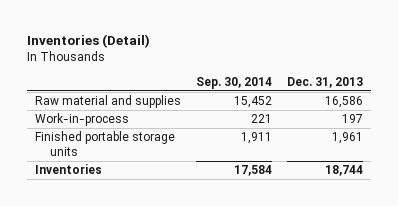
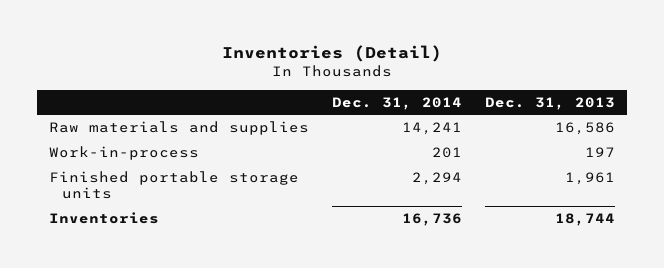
- | Sep. 30, 2014 | Dec. 31, 2013
+ | Dec. 31, 2014 | Dec. 31, 2013
- Raw material and supplies | 15,452 | 16,586
+ Raw materials and supplies | 14,241 | 16,586

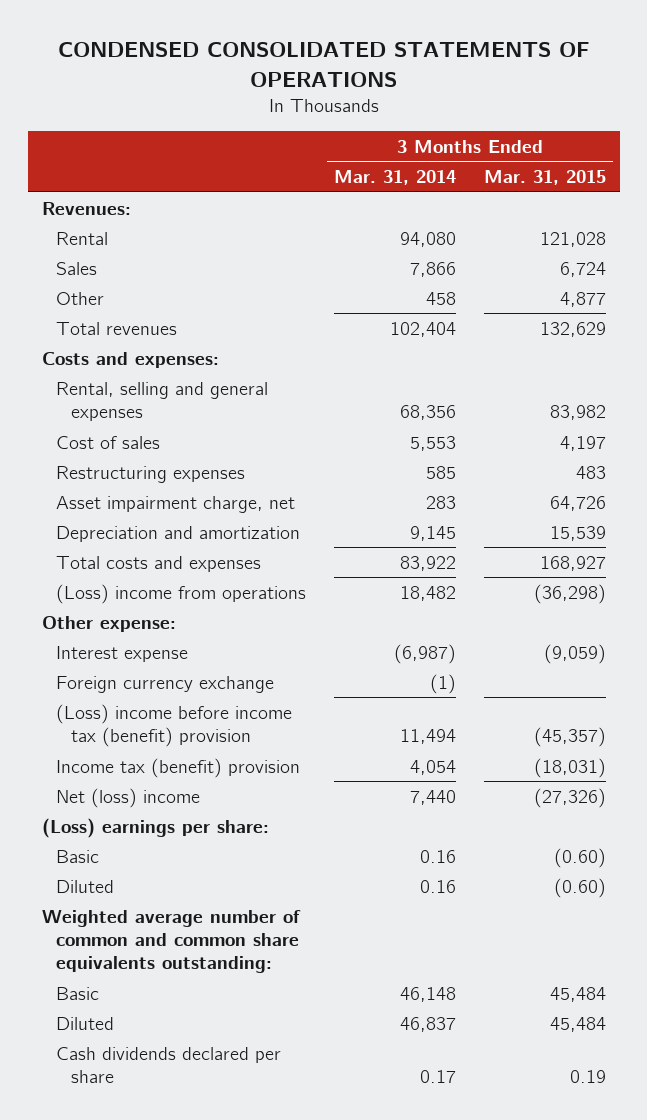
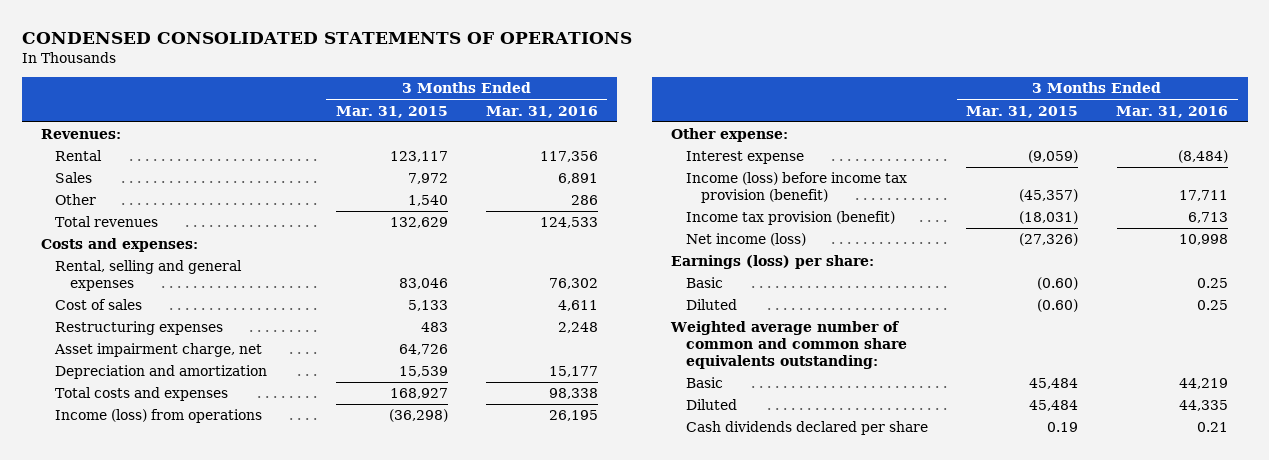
- | 3 Months Ended Mar. 31, 2014 | 3 Months Ended Mar. 31, 2015
+ | 3 Months Ended Mar. 31, 2015 | 3 Months Ended Mar. 31, 2016
- Rental | 94,080 | 121,028
- Sales | 7,866 | 6,724
- Other | 458 | 4,877
+ Rental | 123,117 | 117,356
+ Sales | 7,972 | 6,891
+ Other | 1,540 | 286
- Rental, selling and general expenses | 68,356 | 83,982
- Cost of sales | 5,553 | 4,197
+ Rental, selling and general expenses | 83,046 | 76,302
+ Cost of sales | 5,133 | 4,611
- (Loss) income from operations | 18,482 | (36,298)
+ Income (loss) from operations | (36,298) | 26,195
- Foreign currency exchange | (1) |
- (Loss) income before income tax (benefit) provision | 11,494 | (45,357)
- Income tax (benefit) provision | 4,054 | (18,031)
- Net (loss) income | 7,440 | (27,326)
- (Loss) earnings per share:
+ Income (loss) before income tax provision (benefit) | (45,357) | 17,711
+ Income tax provision (benefit) | (18,031) | 6,713
+ Net income (loss) | (27,326) | 10,998
+ Earnings (loss) per share:

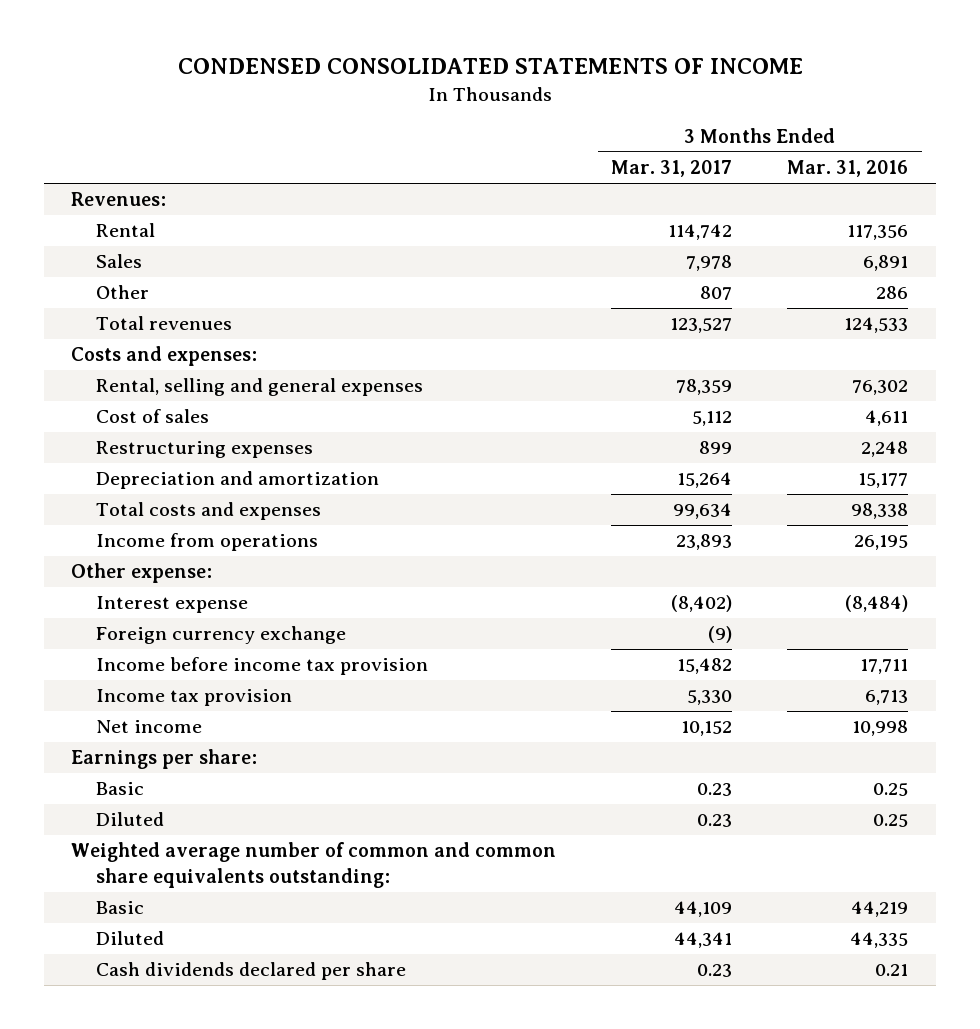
- CONDENSED CONSOLIDATED STATEMENTS OF OPERATIONS
+ CONDENSED CONSOLIDATED STATEMENTS OF INCOME
- | 3 Months Ended Mar. 31, 2015 | 3 Months Ended Mar. 31, 2016
+ | 3 Months Ended Mar. 31, 2017 | 3 Months Ended Mar. 31, 2016
- Asset impairment charge, net | 64,726 |
- Income (loss) from operations | (36,298) | 26,195
+ Income from operations | 23,893 | 26,195
- Income (loss) before income tax provision (benefit) | (45,357) | 17,711
- Income tax provision (benefit) | (18,031) | 6,713
- Net income (loss) | (27,326) | 10,998
- Earnings (loss) per share:
+ Foreign currency exchange | (9) |
+ Income before income tax provision | 15,482 | 17,711
+ Income tax provision | 5,330 | 6,713
+ Net income | 10,152 | 10,998
+ Earnings per share:

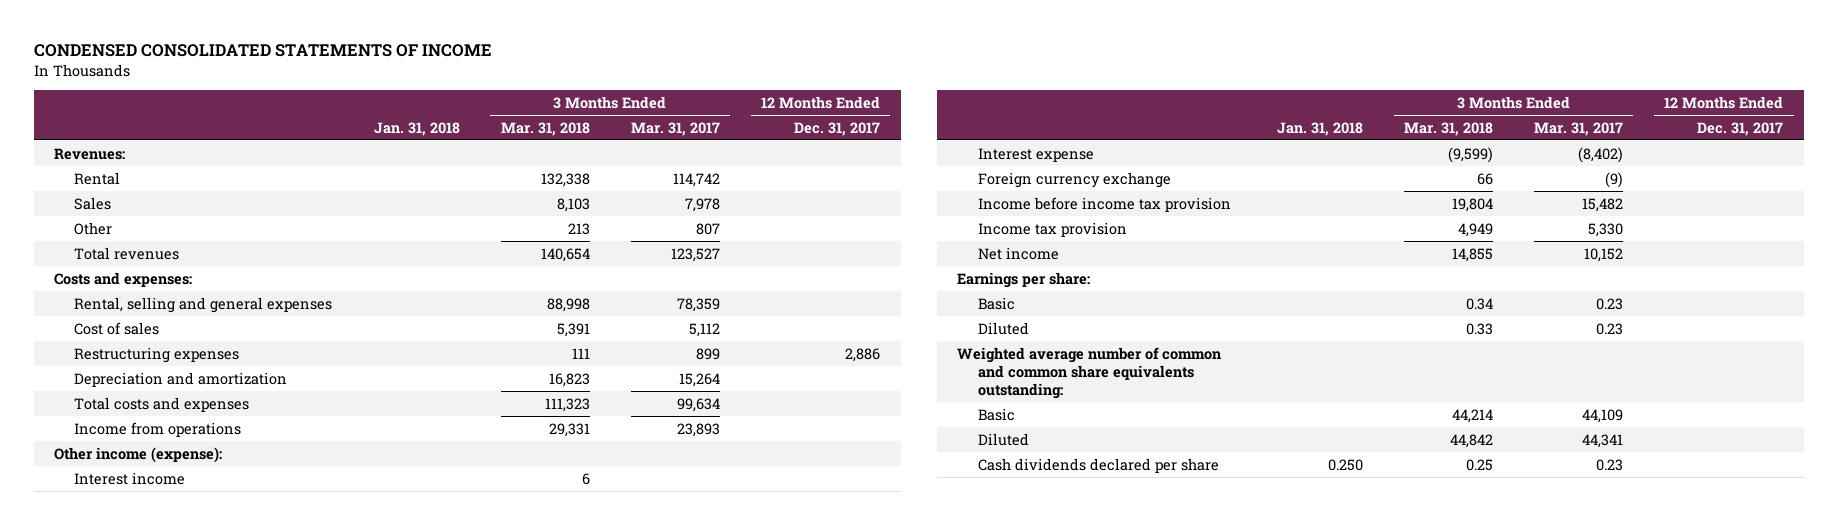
- | 3 Months Ended Mar. 31, 2017 | 3 Months Ended Mar. 31, 2016
+ | Jan. 31, 2018 | 3 Months Ended Mar. 31, 2018 | 3 Months Ended Mar. 31, 2017 | 12 Months Ended Dec. 31, 2017
- Other expense:
+ Other income (expense):
+ Interest income | | 6 | |

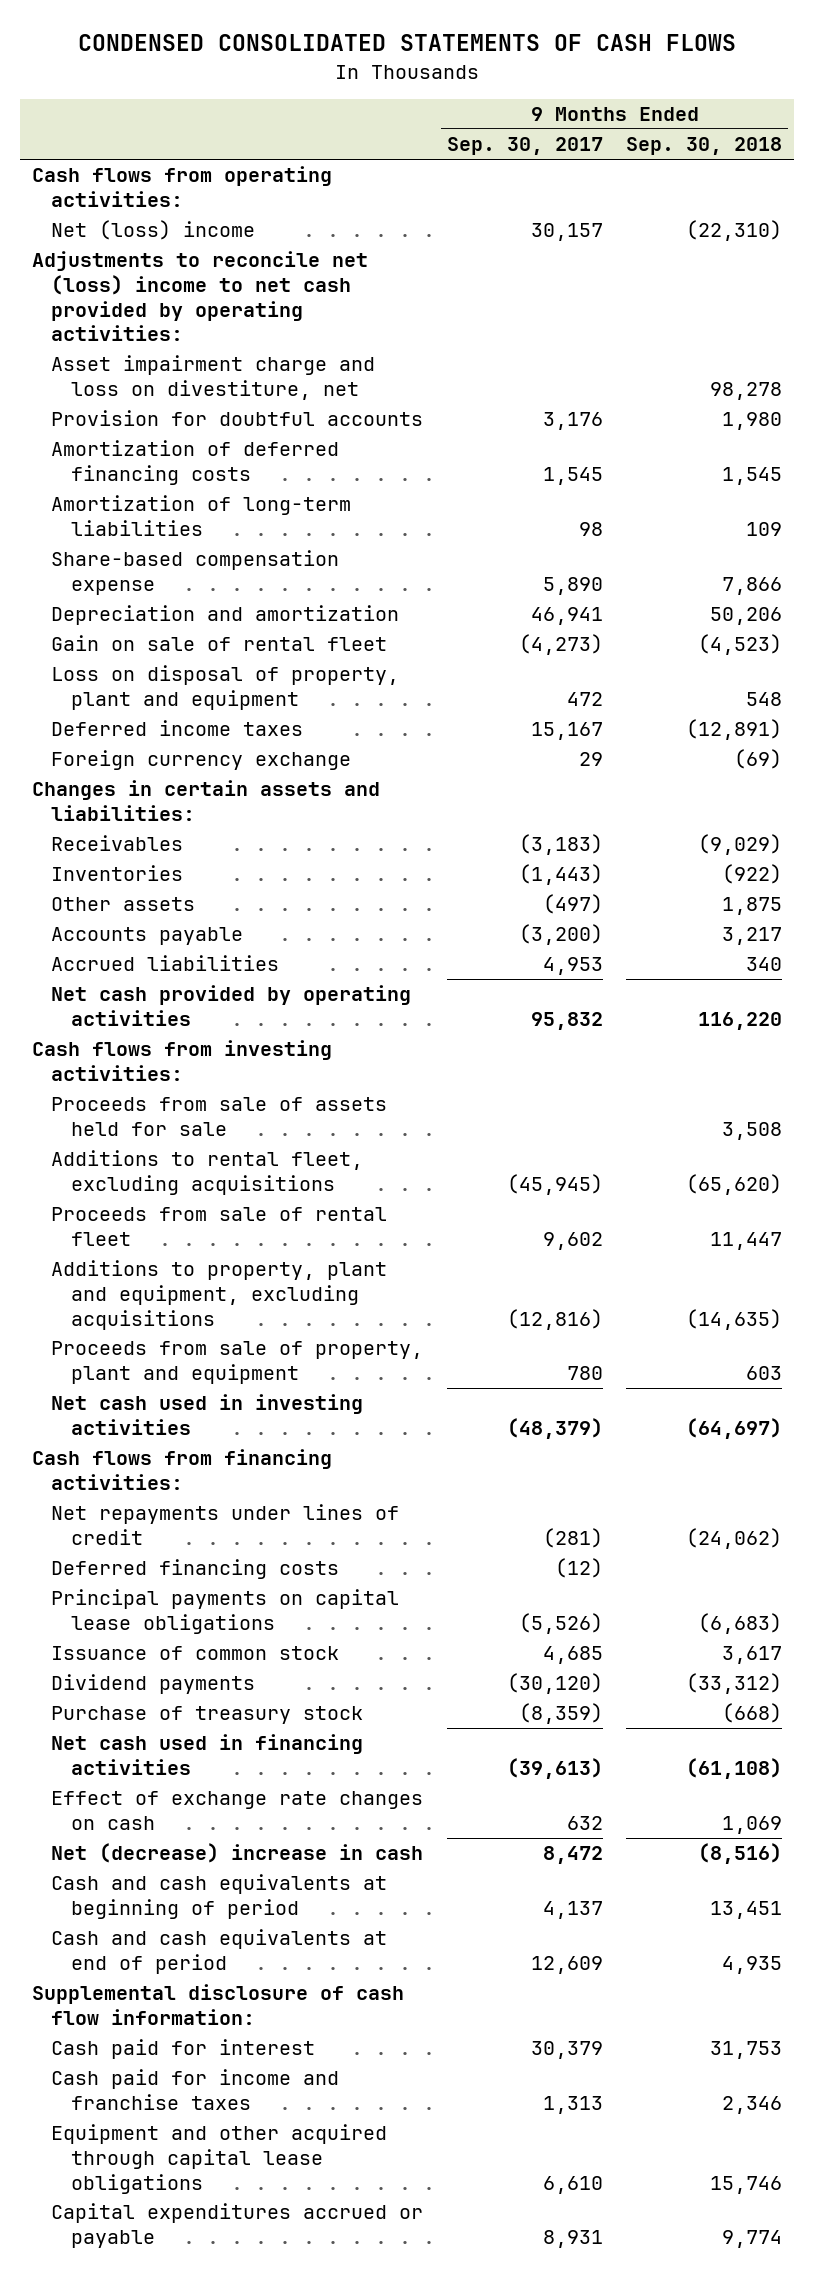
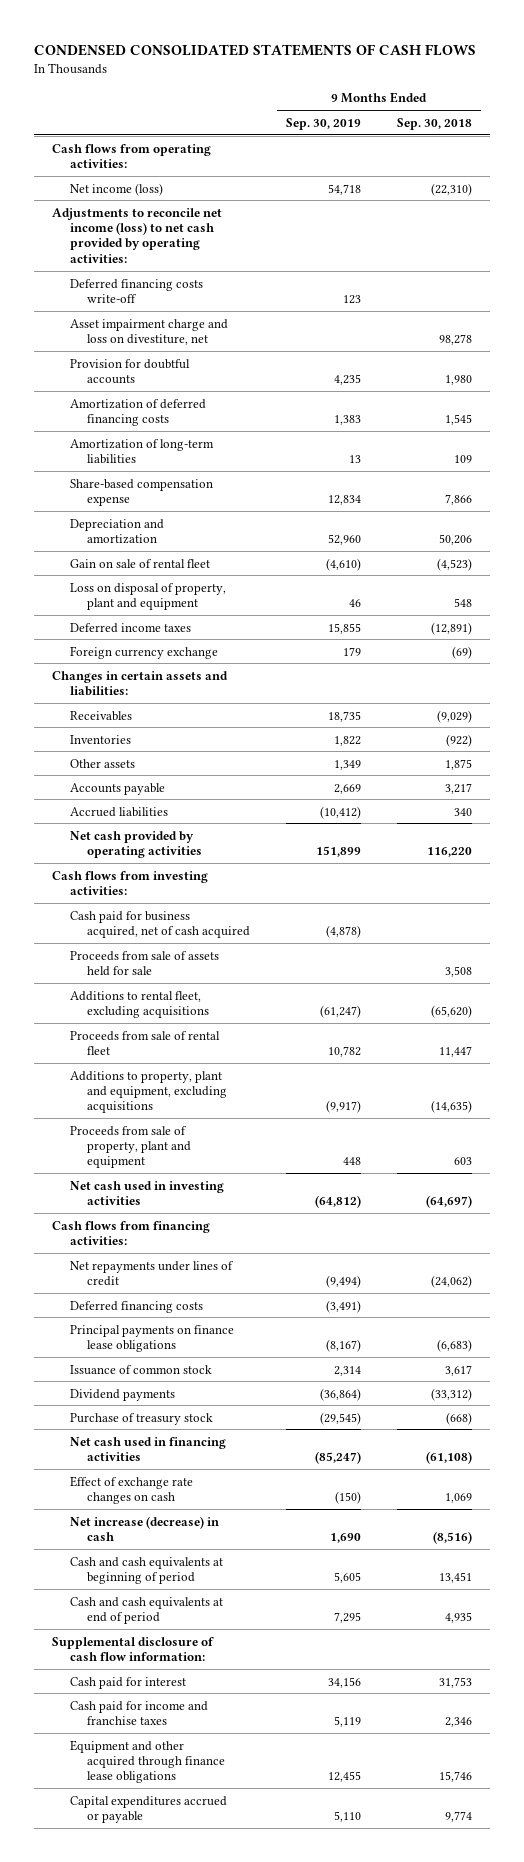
- | 9 Months Ended Sep. 30, 2017 | 9 Months Ended Sep. 30, 2018
+ | 9 Months Ended Sep. 30, 2019 | 9 Months Ended Sep. 30, 2018
- Net (loss) income | 30,157 | (22,310)
- Adjustments to reconcile net (loss) income to net cash provided by operating activities:
+ Net income (loss) | 54,718 | (22,310)
+ Adjustments to reconcile net income (loss) to net cash provided by operating activities:
+ Deferred financing costs write-off | 123 |
+ Cash paid for business acquired, net of cash acquired | (4,878) |
- Principal payments on capital lease obligations | (5,526) | (6,683)
+ Principal payments on finance lease obligations | (8,167) | (6,683)
- Net (decrease) increase in cash | 8,472 | (8,516)
+ Net increase (decrease) in cash | 1,690 | (8,516)
- Equipment and other acquired through capital lease obligations | 6,610 | 15,746
+ Equipment and other acquired through finance lease obligations | 12,455 | 15,746

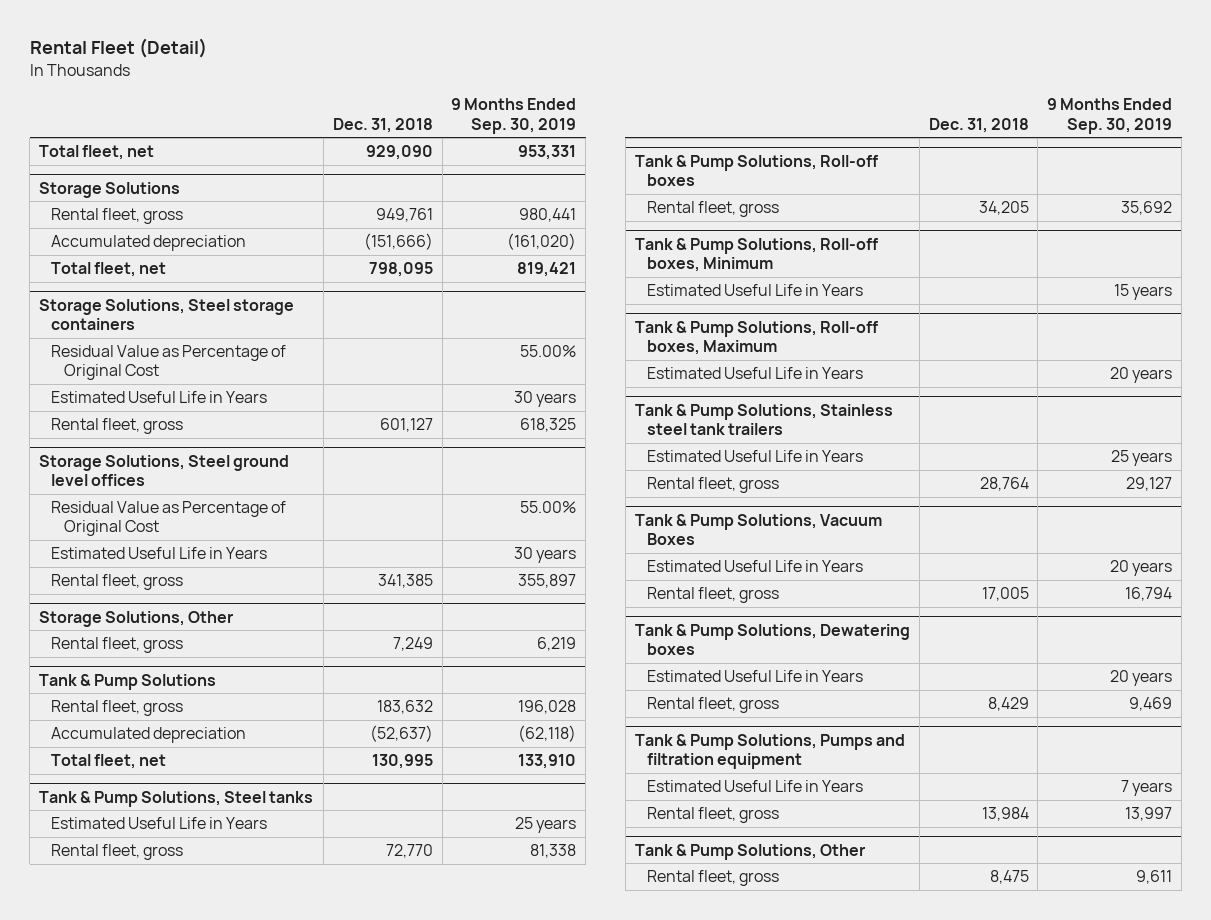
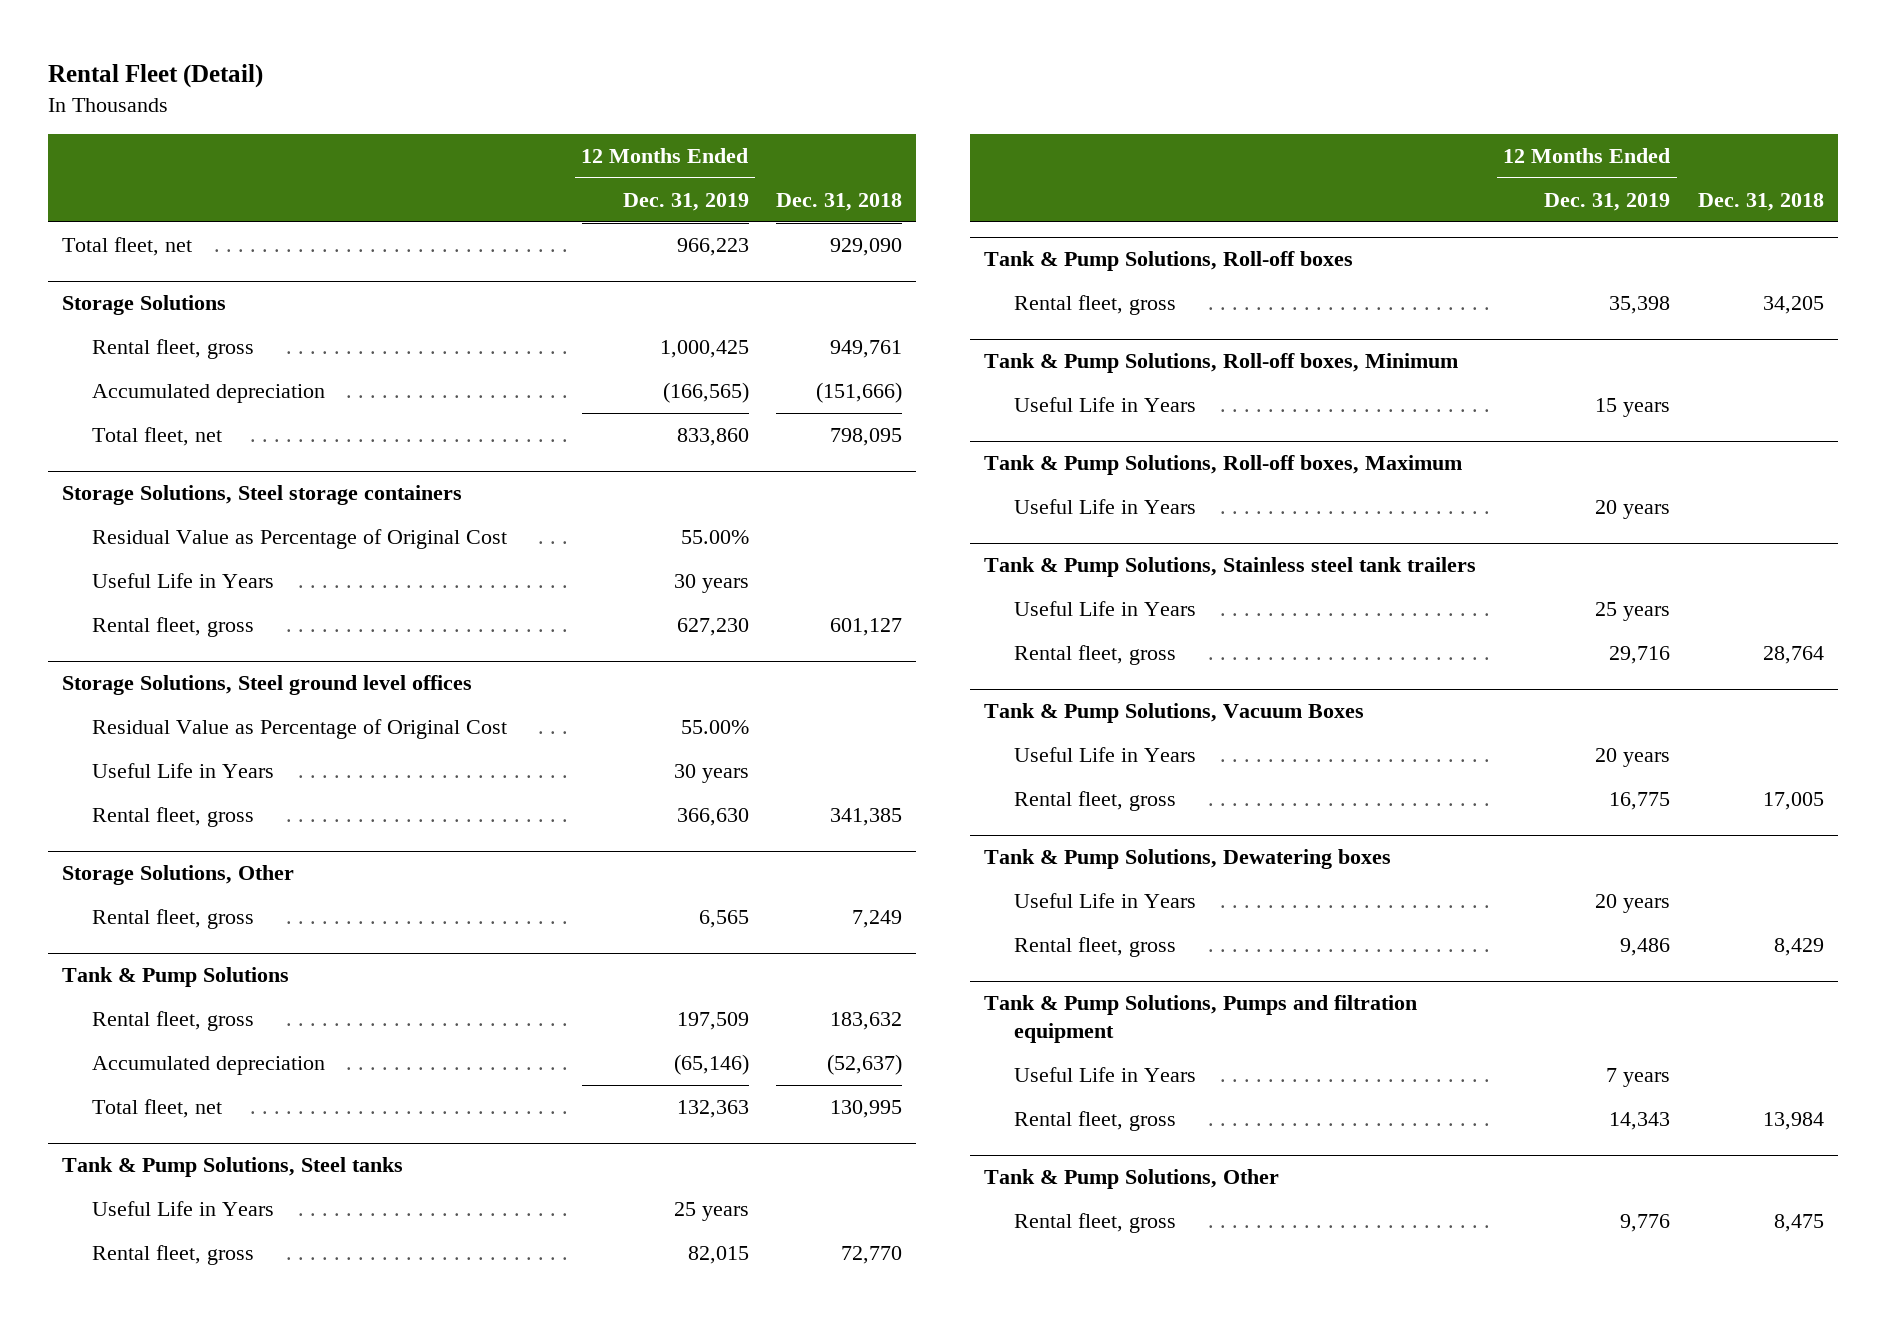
- | Dec. 31, 2018 | 9 Months Ended Sep. 30, 2019
+ | 12 Months Ended Dec. 31, 2019 | Dec. 31, 2018
@ Storage Solutions, Steel storage containers
- Estimated Useful Life in Years | | 30 years
+ Useful Life in Years | 30 years |
@ Storage Solutions, Steel ground level offices
- Estimated Useful Life in Years | | 30 years
+ Useful Life in Years | 30 years |
@ Tank & Pump Solutions, Steel tanks
- Estimated Useful Life in Years | | 25 years
+ Useful Life in Years | 25 years |
@ Tank & Pump Solutions, Roll-off boxes, Minimum
- Estimated Useful Life in Years | | 15 years
+ Useful Life in Years | 15 years |
@ Tank & Pump Solutions, Roll-off boxes, Maximum
- Estimated Useful Life in Years | | 20 years
+ Useful Life in Years | 20 years |
@ Tank & Pump Solutions, Stainless steel tank trailers
- Estimated Useful Life in Years | | 25 years
+ Useful Life in Years | 25 years |
@ Tank & Pump Solutions, Vacuum Boxes
- Estimated Useful Life in Years | | 20 years
+ Useful Life in Years | 20 years |
@ Tank & Pump Solutions, Dewatering boxes
- Estimated Useful Life in Years | | 20 years
+ Useful Life in Years | 20 years |
@ Tank & Pump Solutions, Pumps and filtration equipment
- Estimated Useful Life in Years | | 7 years
+ Useful Life in Years | 7 years |

